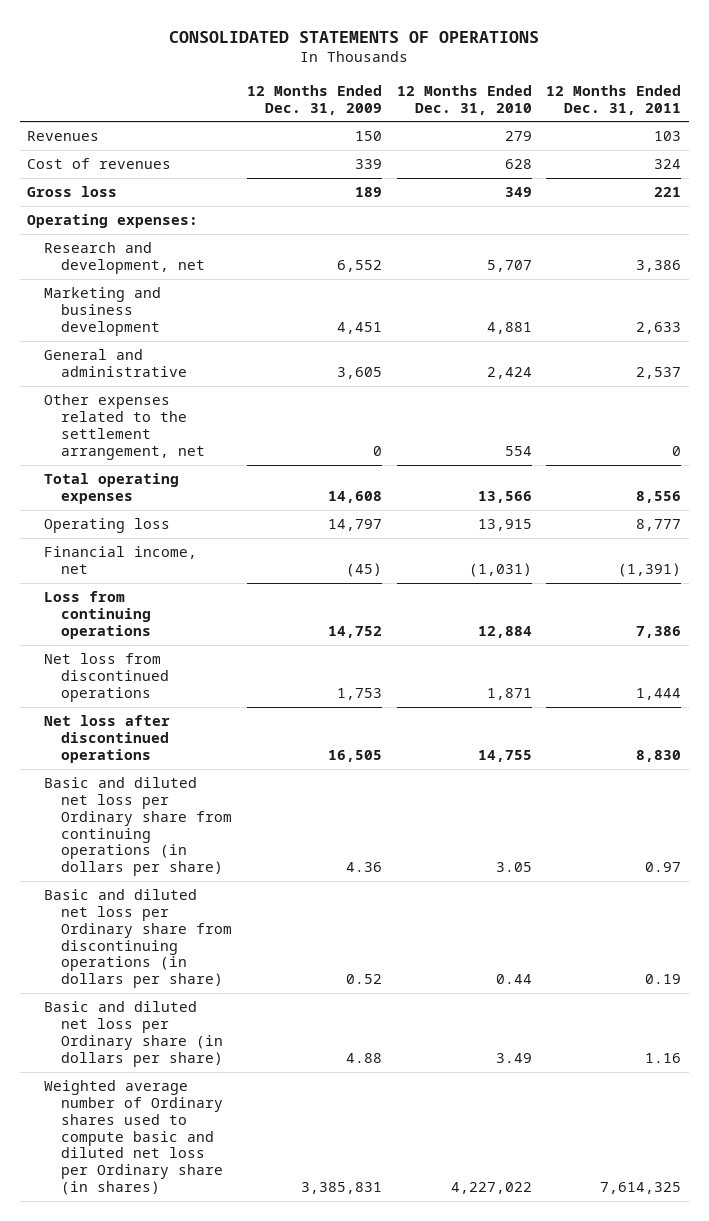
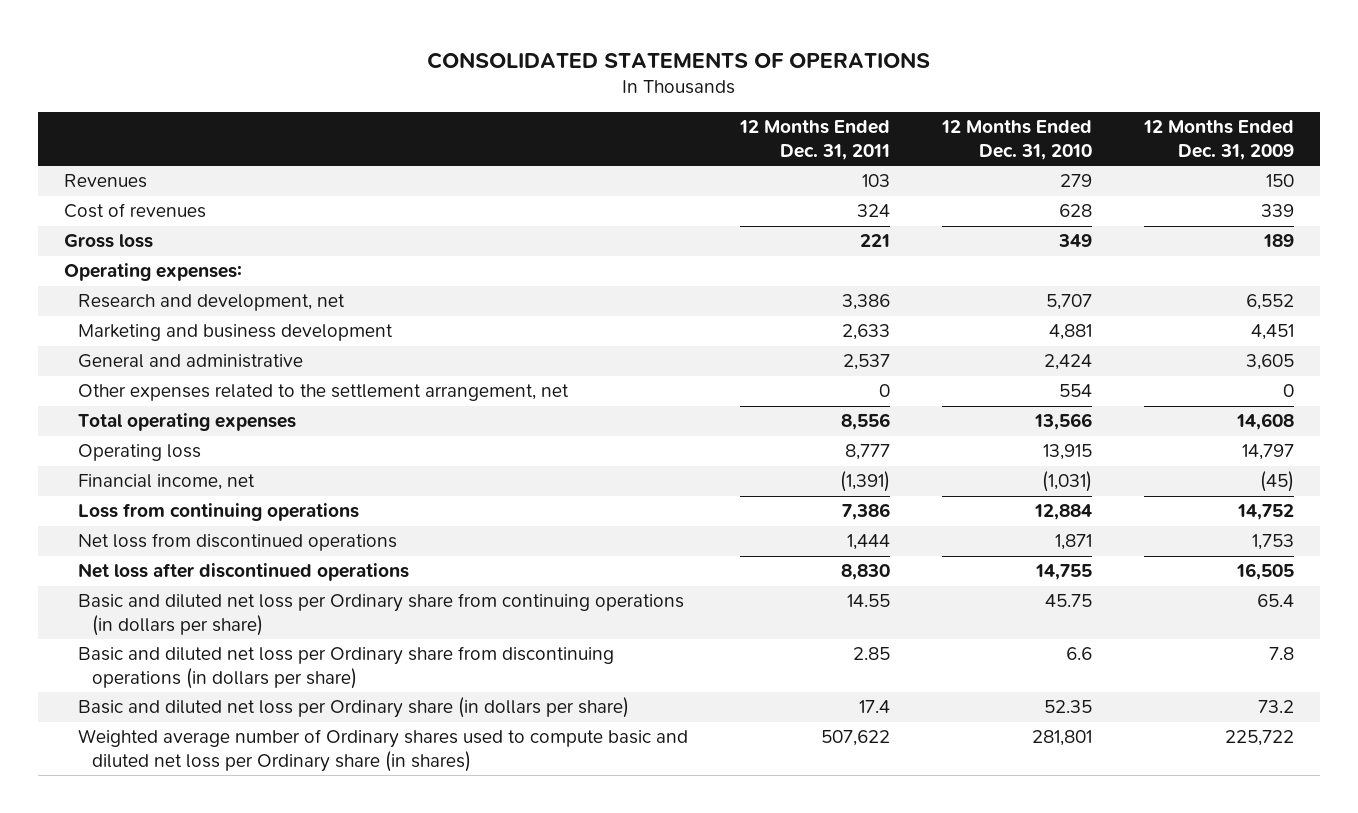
- | 12 Months Ended Dec. 31, 2009 | 12 Months Ended Dec. 31, 2010 | 12 Months Ended Dec. 31, 2011
+ | 12 Months Ended Dec. 31, 2011 | 12 Months Ended Dec. 31, 2010 | 12 Months Ended Dec. 31, 2009
- Basic and diluted net loss per Ordinary share from continuing operations (in dollars per share) | 4.36 | 3.05 | 0.97
- Basic and diluted net loss per Ordinary share from discontinuing operations (in dollars per share) | 0.52 | 0.44 | 0.19
- Basic and diluted net loss per Ordinary share (in dollars per share) | 4.88 | 3.49 | 1.16
- Weighted average number of Ordinary shares used to compute basic and diluted net loss per Ordinary share (in shares) | 3,385,831 | 4,227,022 | 7,614,325
+ Basic and diluted net loss per Ordinary share from continuing operations (in dollars per share) | 14.55 | 45.75 | 65.4
+ Basic and diluted net loss per Ordinary share from discontinuing operations (in dollars per share) | 2.85 | 6.6 | 7.8
+ Basic and diluted net loss per Ordinary share (in dollars per share) | 17.4 | 52.35 | 73.2
+ Weighted average number of Ordinary shares used to compute basic and diluted net loss per Ordinary share (in shares) | 507,622 | 281,801 | 225,722

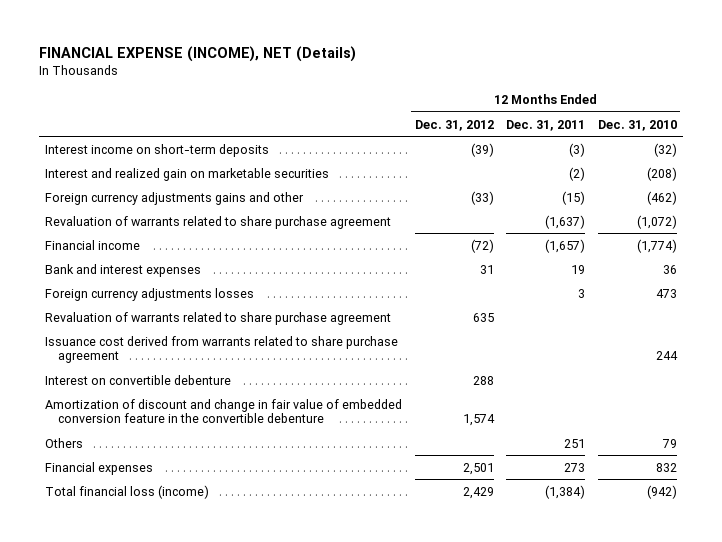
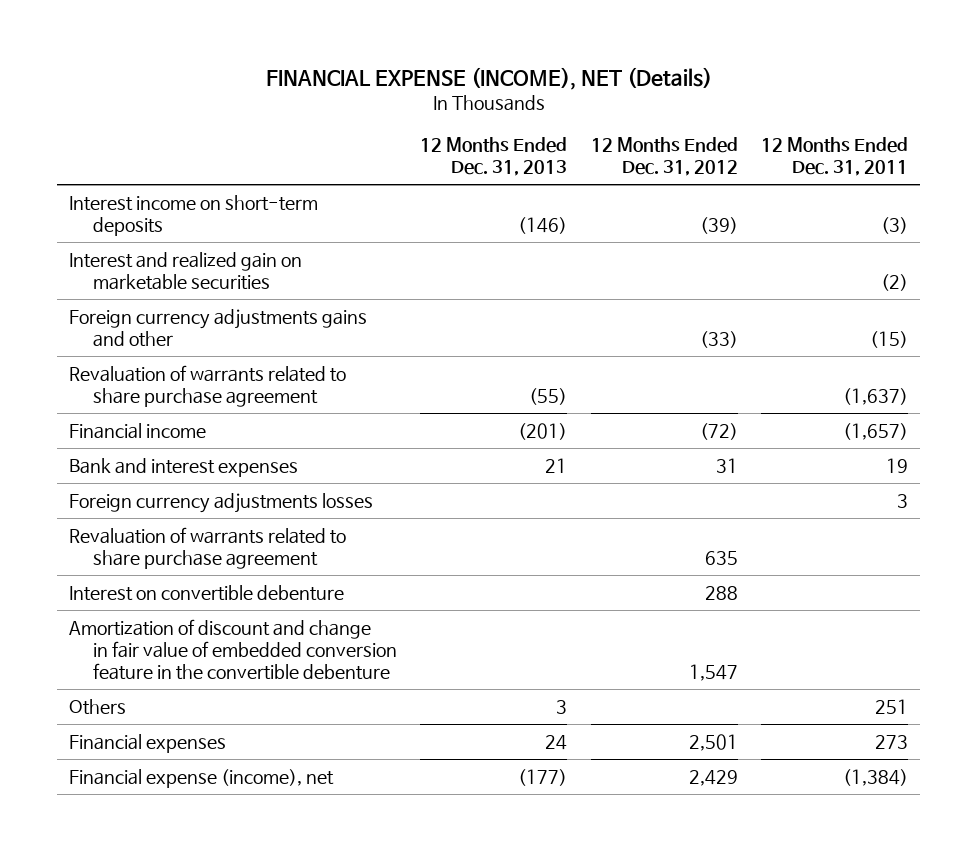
- | 12 Months Ended Dec. 31, 2012 | 12 Months Ended Dec. 31, 2011 | 12 Months Ended Dec. 31, 2010
+ | 12 Months Ended Dec. 31, 2013 | 12 Months Ended Dec. 31, 2012 | 12 Months Ended Dec. 31, 2011
- Issuance cost derived from warrants related to share purchase agreement | | | 244
- Amortization of discount and change in fair value of embedded conversion feature in the convertible debenture | 1,574 | |
+ Amortization of discount and change in fair value of embedded conversion feature in the convertible debenture | | 1,547 |
- Total financial loss (income) | 2,429 | (1,384) | (942)
+ Financial expense (income), net | (177) | 2,429 | (1,384)

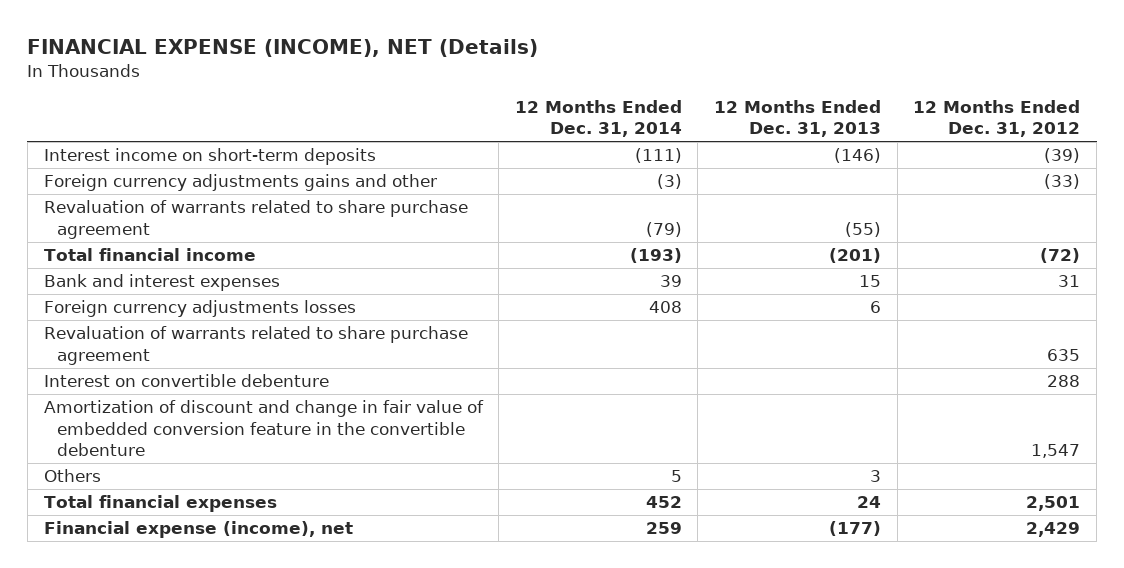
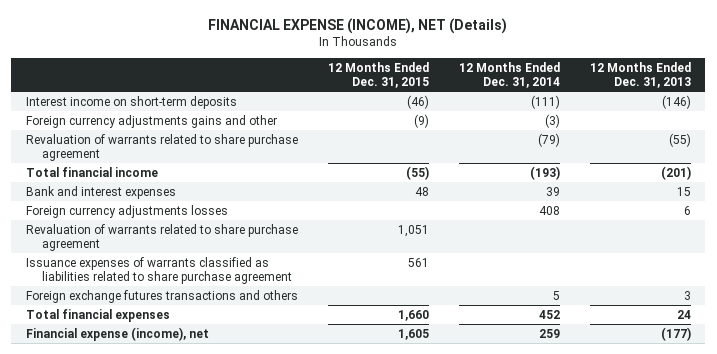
- | 12 Months Ended Dec. 31, 2014 | 12 Months Ended Dec. 31, 2013 | 12 Months Ended Dec. 31, 2012
+ | 12 Months Ended Dec. 31, 2015 | 12 Months Ended Dec. 31, 2014 | 12 Months Ended Dec. 31, 2013
- Interest on convertible debenture | | | 288
- Amortization of discount and change in fair value of embedded conversion feature in the convertible debenture | | | 1,547
- Others | 5 | 3 |
+ Issuance expenses of warrants classified as liabilities related to share purchase agreement | 561 | |
+ Foreign exchange futures transactions and others | | 5 | 3

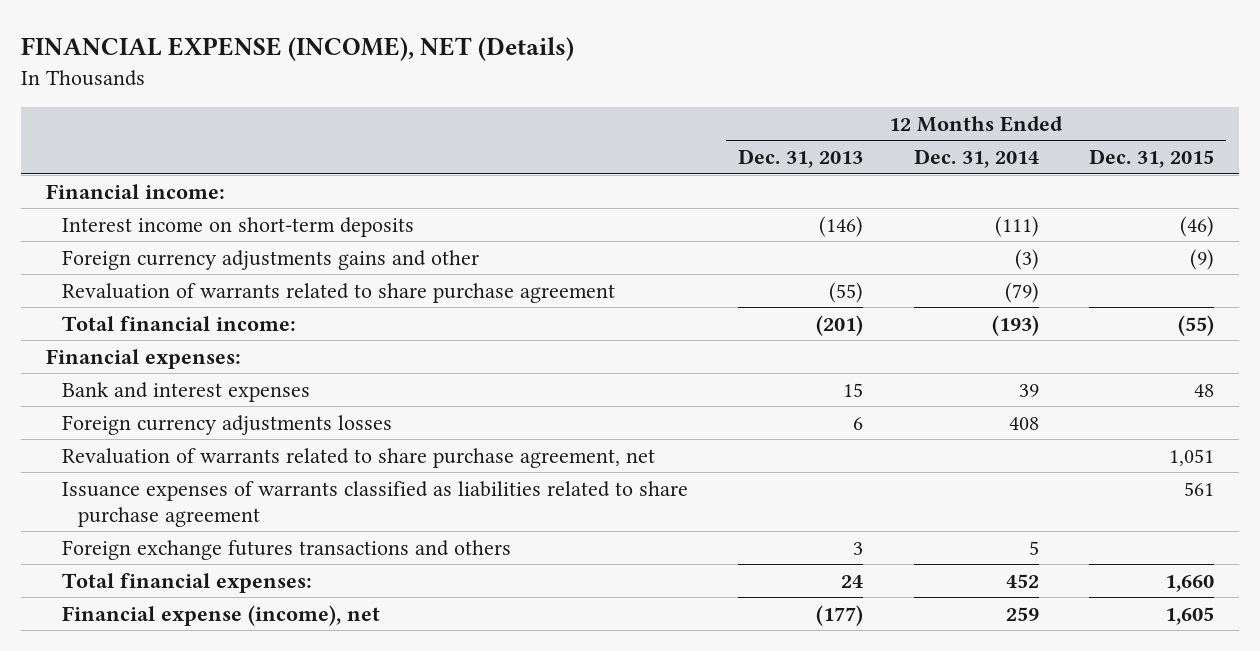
- | 12 Months Ended Dec. 31, 2015 | 12 Months Ended Dec. 31, 2014 | 12 Months Ended Dec. 31, 2013
+ | 12 Months Ended Dec. 31, 2013 | 12 Months Ended Dec. 31, 2014 | 12 Months Ended Dec. 31, 2015
+ Financial income:
- Total financial income | (55) | (193) | (201)
+ Total financial income: | (201) | (193) | (55)
+ Financial expenses:
- Revaluation of warrants related to share purchase agreement | 1,051 | |
+ Revaluation of warrants related to share purchase agreement, net | | | 1,051
- Total financial expenses | 1,660 | 452 | 24
+ Total financial expenses: | 24 | 452 | 1,660

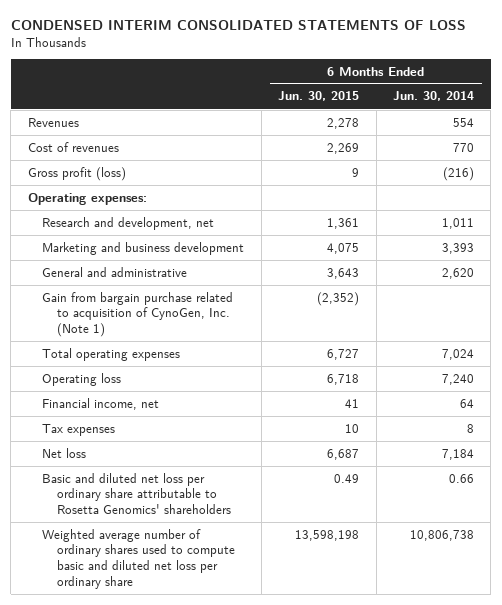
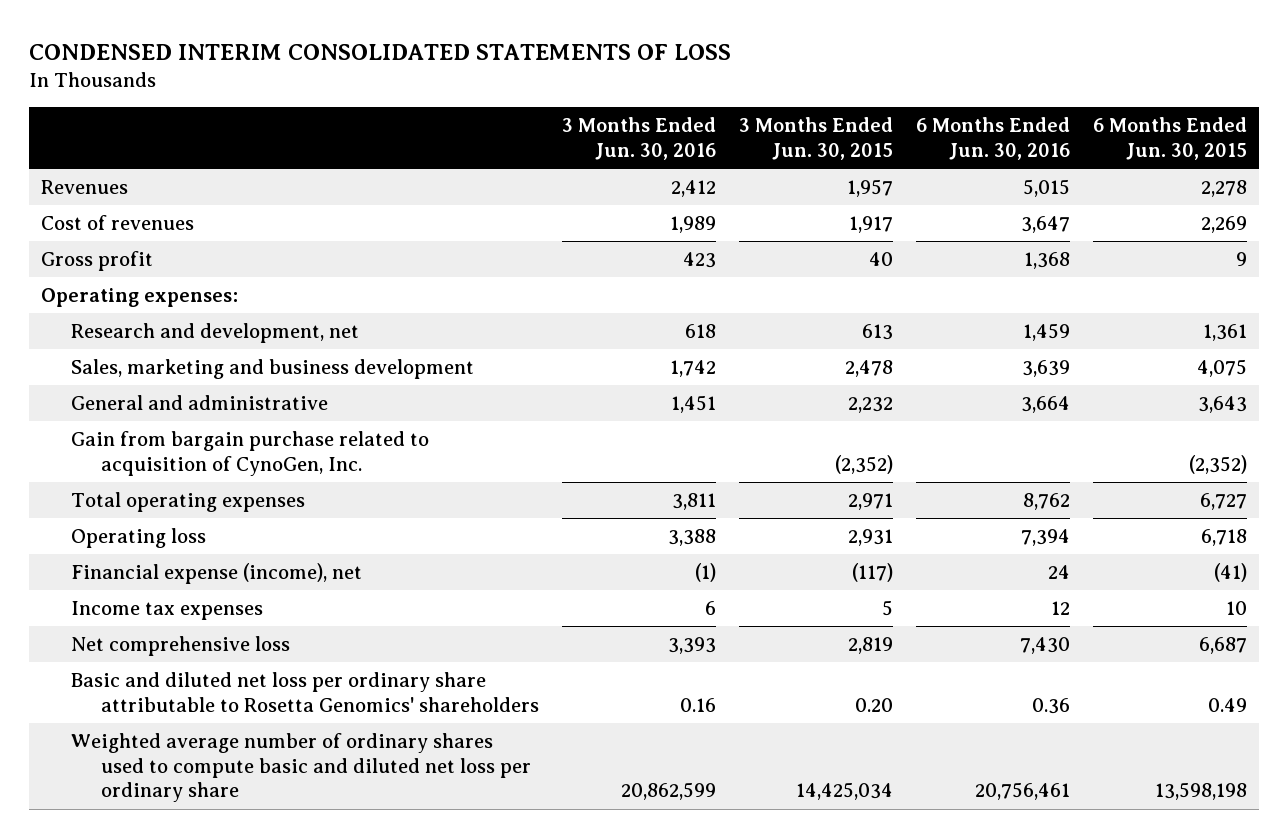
- | 6 Months Ended Jun. 30, 2015 | 6 Months Ended Jun. 30, 2014
+ | 3 Months Ended Jun. 30, 2016 | 3 Months Ended Jun. 30, 2015 | 6 Months Ended Jun. 30, 2016 | 6 Months Ended Jun. 30, 2015
- Gross profit (loss) | 9 | (216)
+ Gross profit | 423 | 40 | 1,368 | 9
- Marketing and business development | 4,075 | 3,393
+ Sales, marketing and business development | 1,742 | 2,478 | 3,639 | 4,075
- Gain from bargain purchase related to acquisition of CynoGen, Inc. (Note 1) | (2,352) |
+ Gain from bargain purchase related to acquisition of CynoGen, Inc. | | (2,352) | | (2,352)
- Financial income, net | 41 | 64
- Tax expenses | 10 | 8
- Net loss | 6,687 | 7,184
+ Financial expense (income), net | (1) | (117) | 24 | (41)
+ Income tax expenses | 6 | 5 | 12 | 10
+ Net comprehensive loss | 3,393 | 2,819 | 7,430 | 6,687

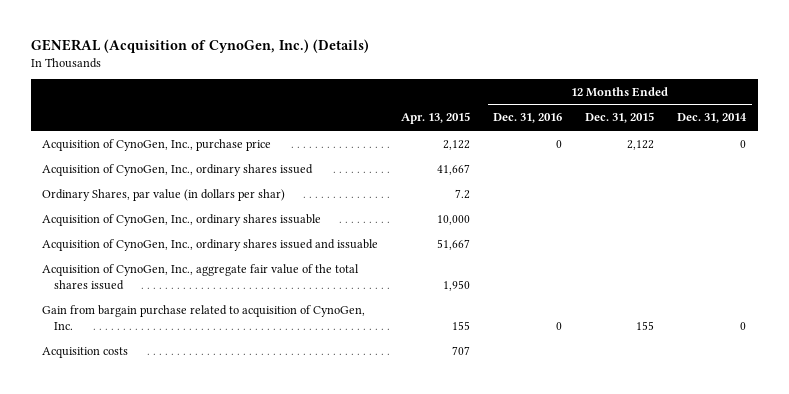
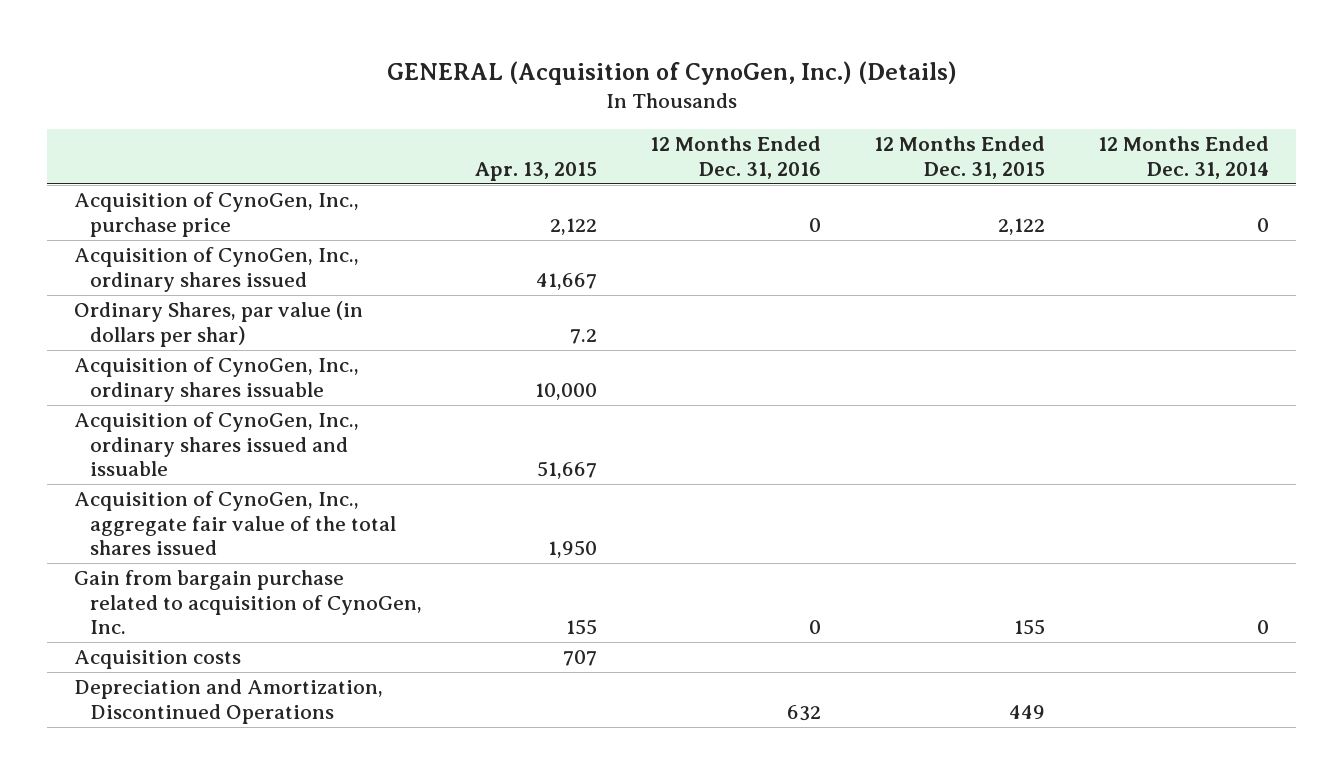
+ Depreciation and Amortization, Discontinued Operations | | 632 | 449 |

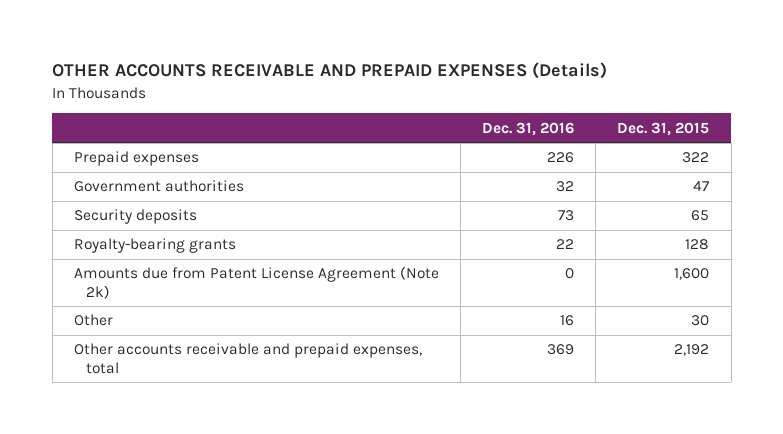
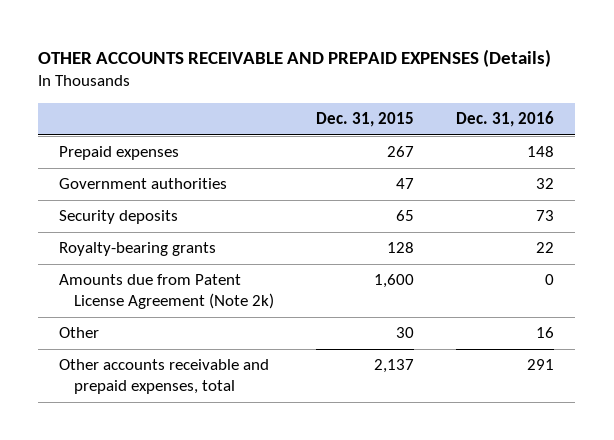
- | Dec. 31, 2016 | Dec. 31, 2015
+ | Dec. 31, 2015 | Dec. 31, 2016
- Prepaid expenses | 226 | 322
+ Prepaid expenses | 267 | 148
- Other accounts receivable and prepaid expenses, total | 369 | 2,192
+ Other accounts receivable and prepaid expenses, total | 2,137 | 291

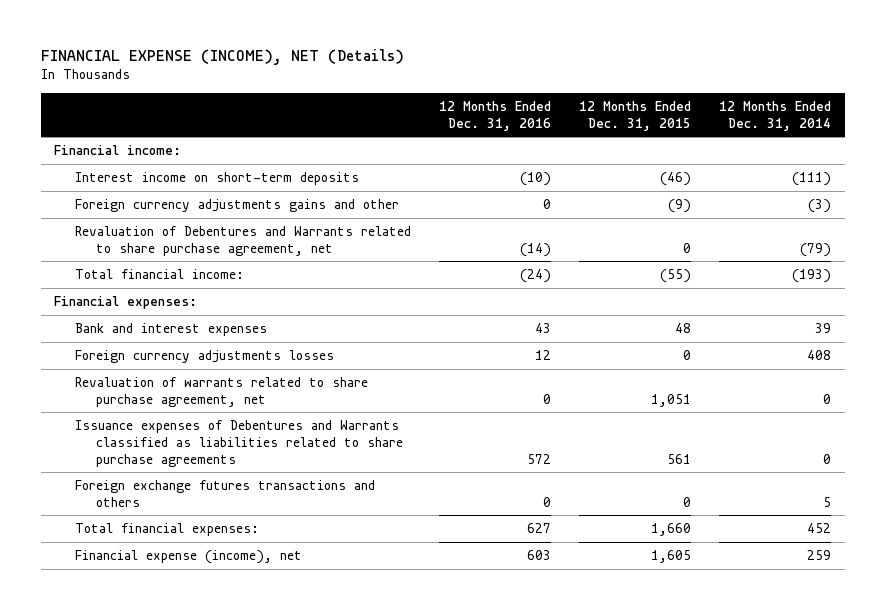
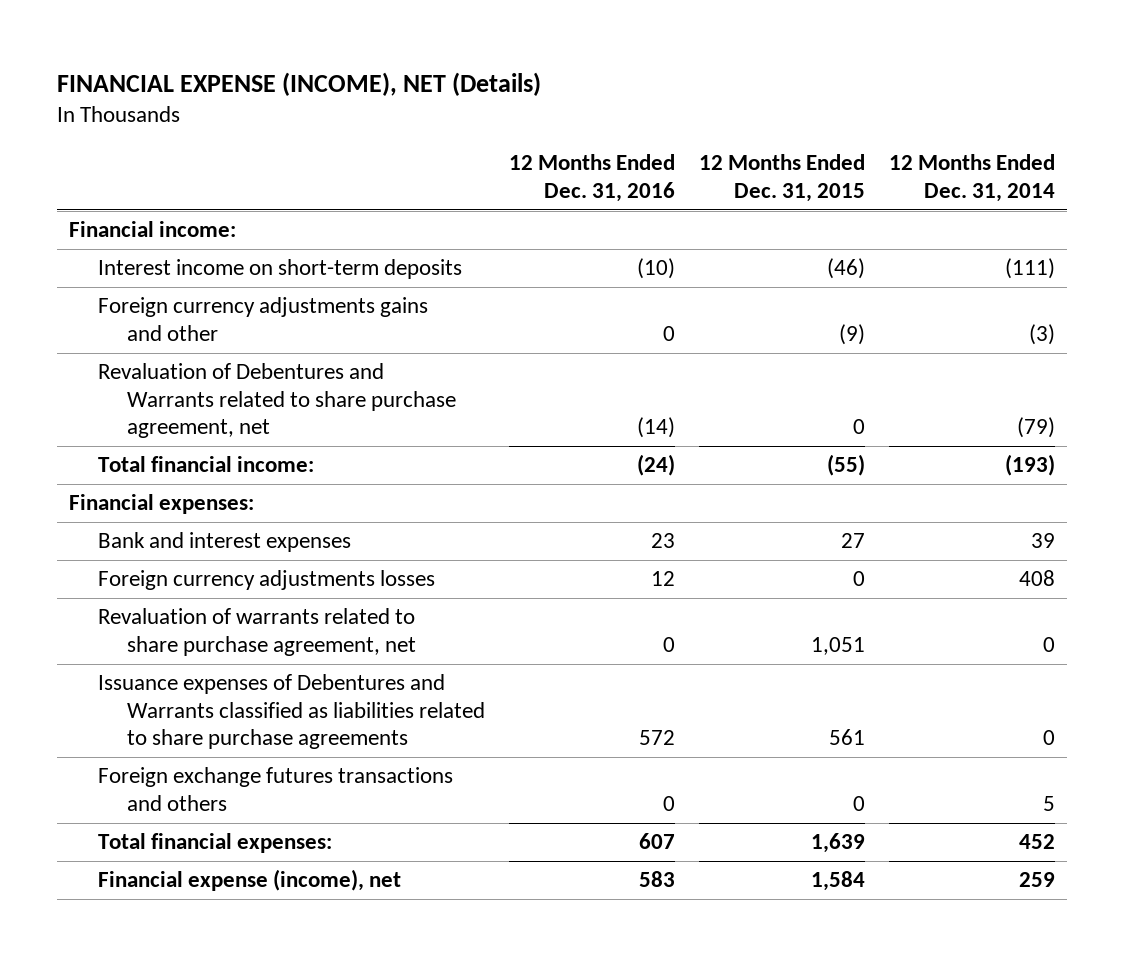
- Bank and interest expenses | 43 | 48 | 39
+ Bank and interest expenses | 23 | 27 | 39
- Total financial expenses: | 627 | 1,660 | 452
- Financial expense (income), net | 603 | 1,605 | 259
+ Total financial expenses: | 607 | 1,639 | 452
+ Financial expense (income), net | 583 | 1,584 | 259

